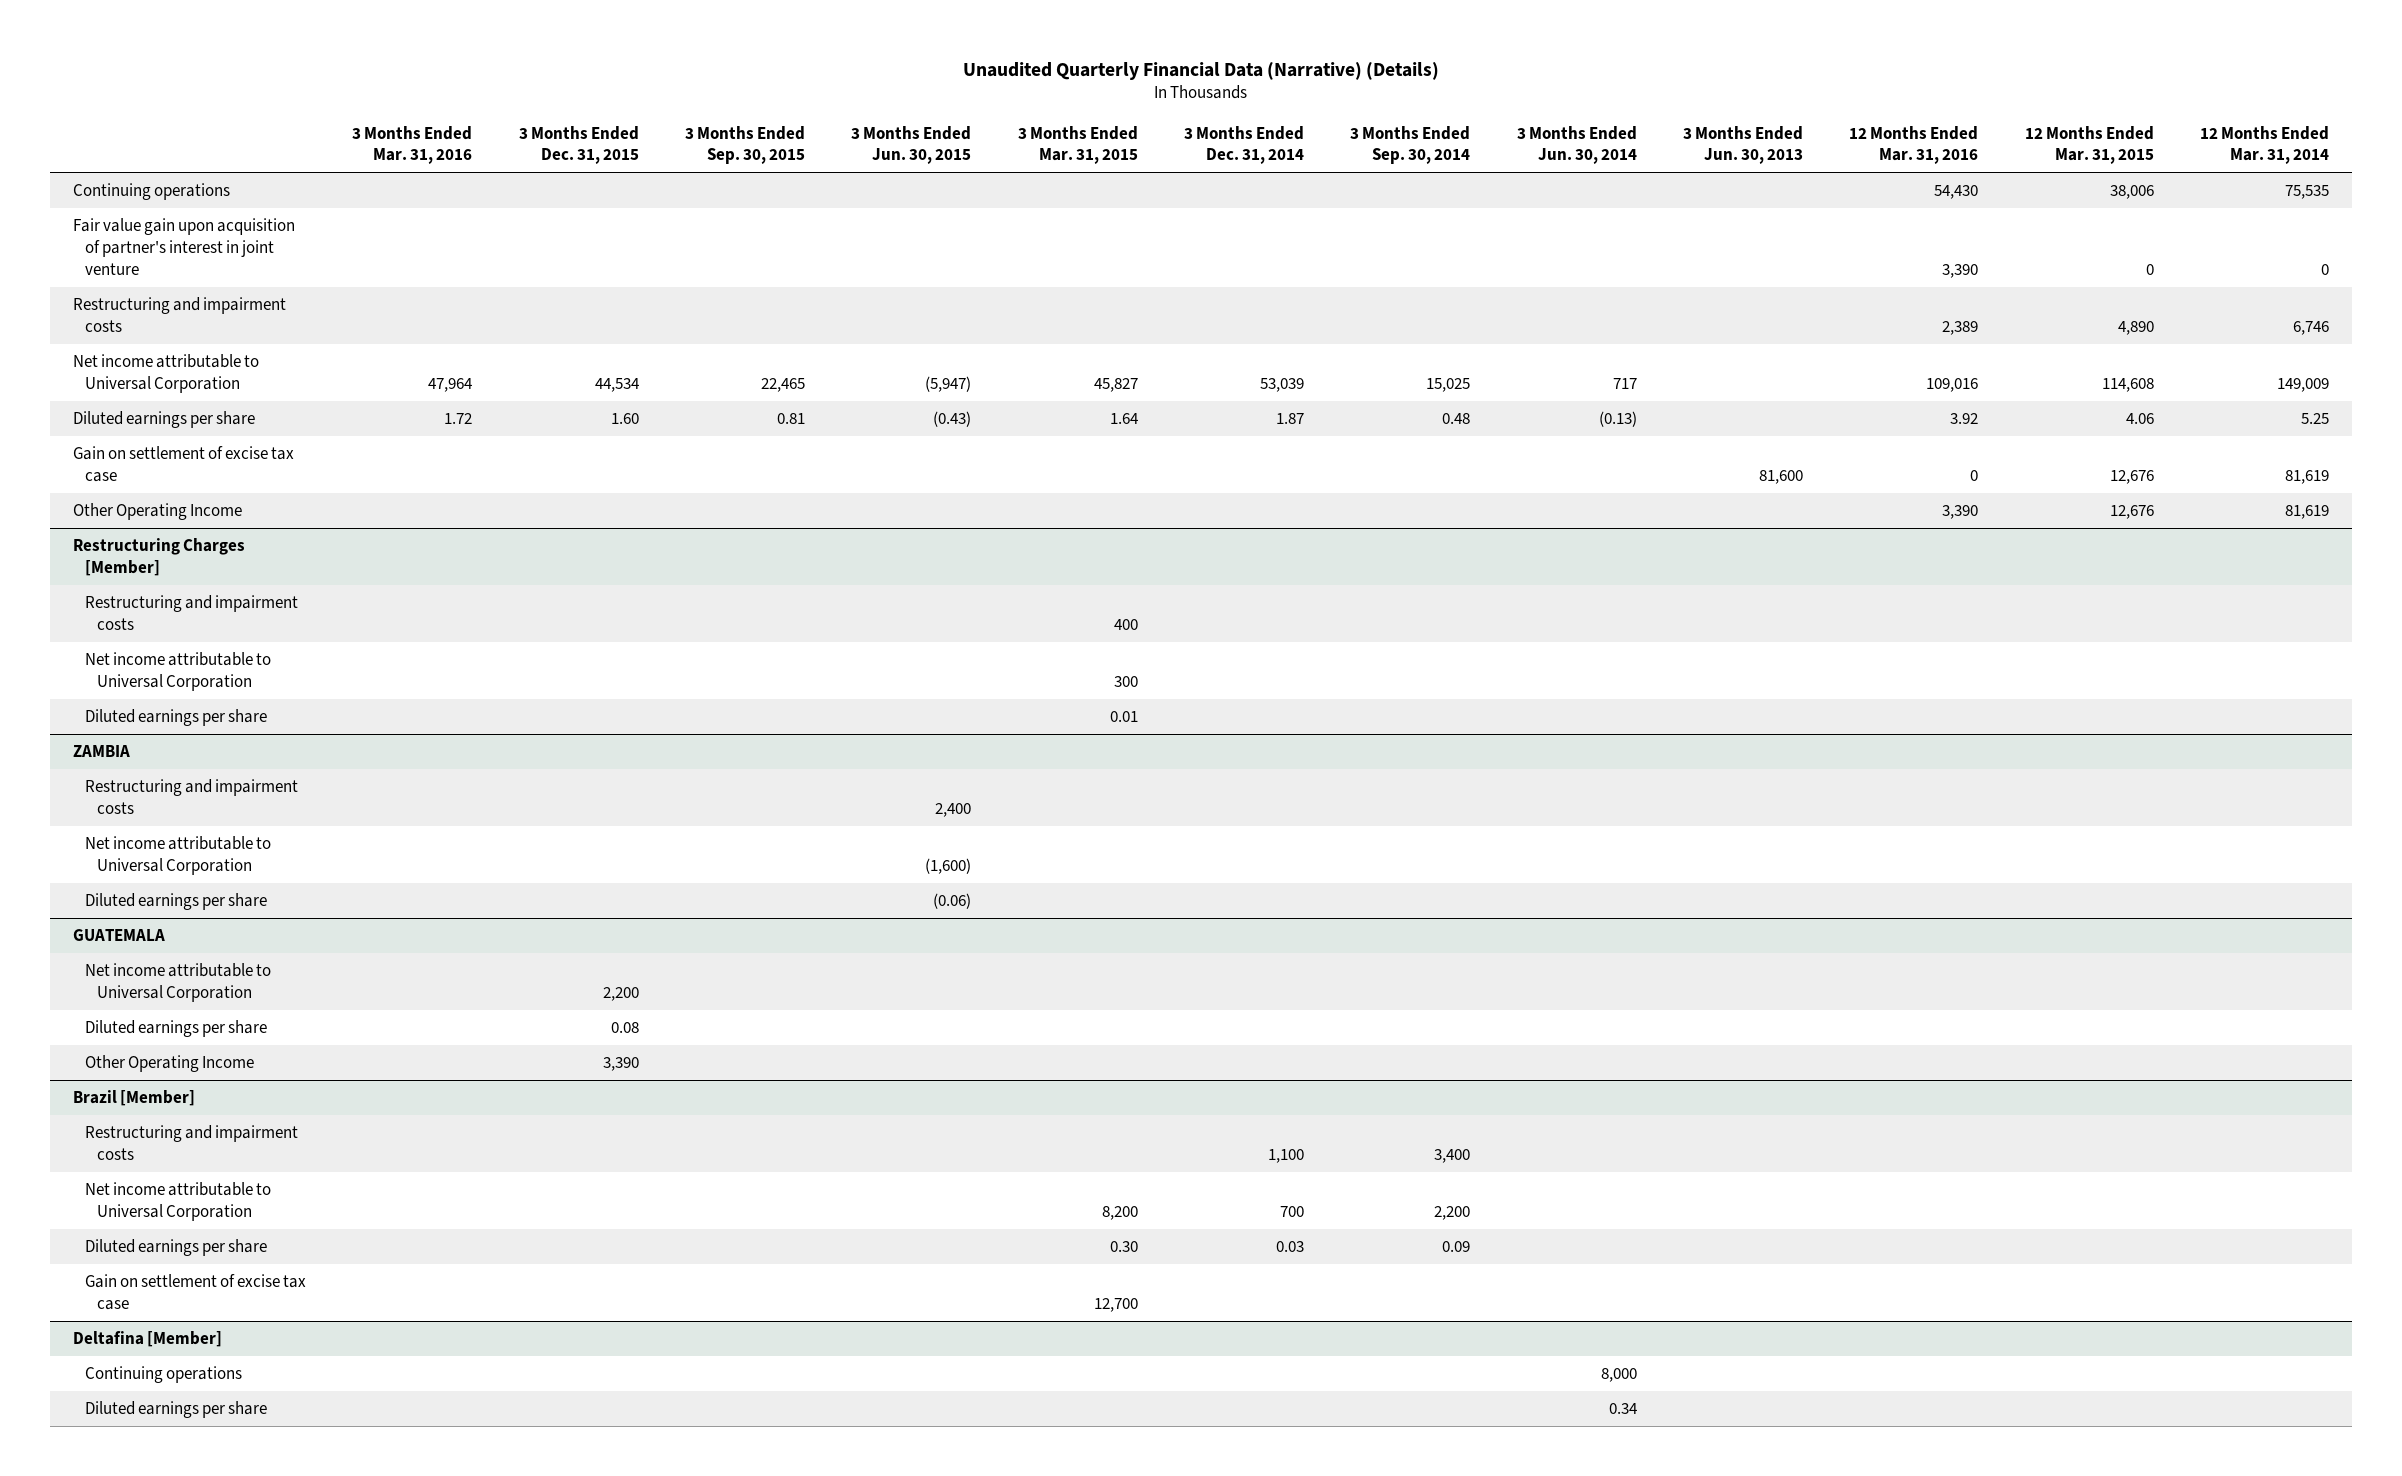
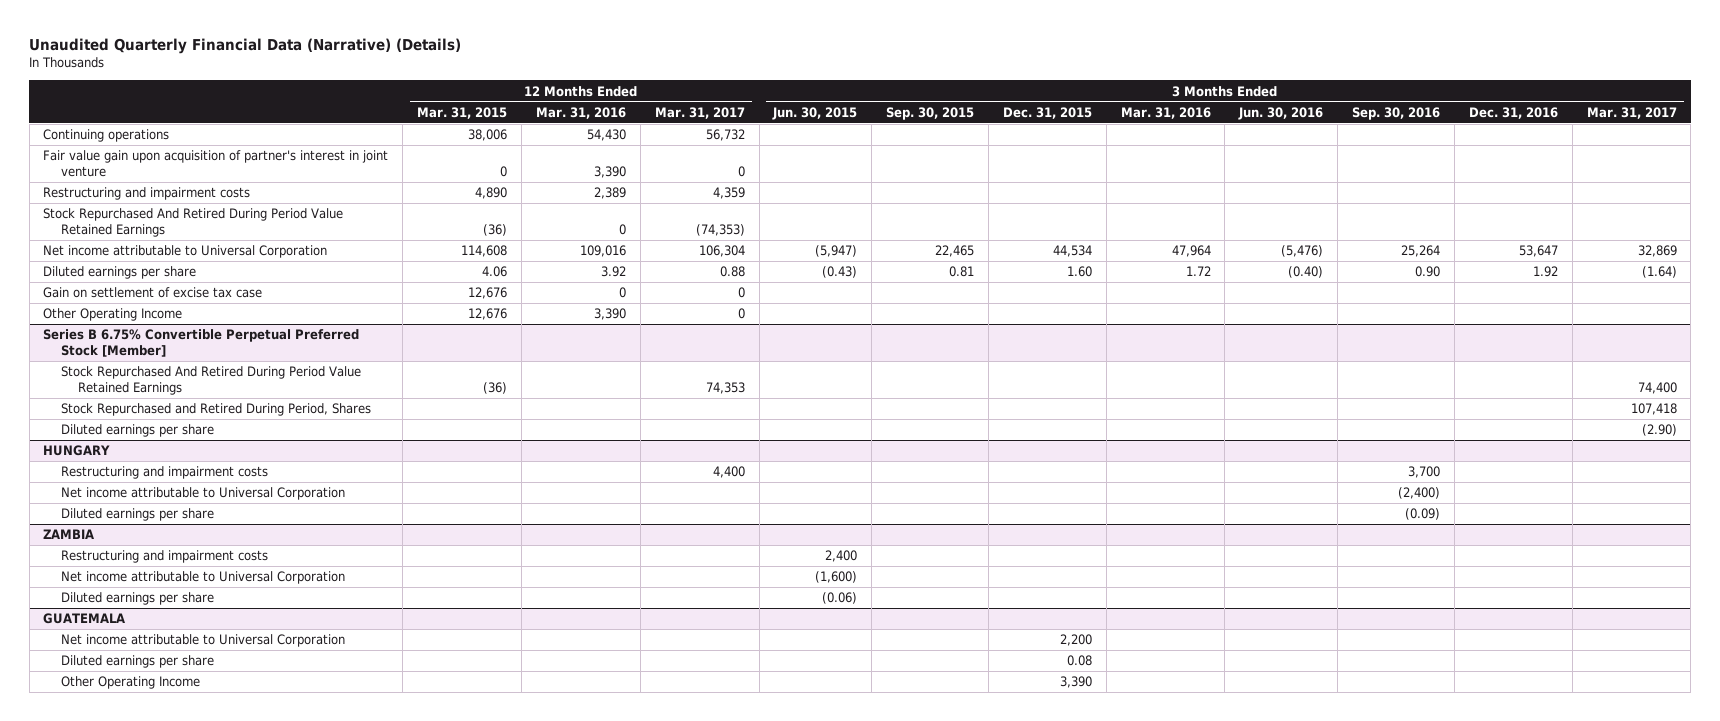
- | 3 Months Ended Mar. 31, 2016 | 3 Months Ended Dec. 31, 2015 | 3 Months Ended Sep. 30, 2015 | 3 Months Ended Jun. 30, 2015 | 3 Months Ended Mar. 31, 2015 | 3 Months Ended Dec. 31, 2014 | 3 Months Ended Sep. 30, 2014 | 3 Months Ended Jun. 30, 2014 | 3 Months Ended Jun. 30, 2013 | 12 Months Ended Mar. 31, 2016 | 12 Months Ended Mar. 31, 2015 | 12 Months Ended Mar. 31, 2014
+ | 12 Months Ended Mar. 31, 2015 | 12 Months Ended Mar. 31, 2016 | 12 Months Ended Mar. 31, 2017 | 3 Months Ended Jun. 30, 2015 | 3 Months Ended Sep. 30, 2015 | 3 Months Ended Dec. 31, 2015 | 3 Months Ended Mar. 31, 2016 | 3 Months Ended Jun. 30, 2016 | 3 Months Ended Sep. 30, 2016 | 3 Months Ended Dec. 31, 2016 | 3 Months Ended Mar. 31, 2017
+ Stock Repurchased And Retired During Period Value Retained Earnings | (36) | 0 | (74,353) | | | | | | | |
- Restructuring Charges [Member]
- Restructuring and impairment costs | | | | | 400 | | | | | | |
- Net income attributable to Universal Corporation | | | | | 300 | | | | | | |
- Diluted earnings per share | | | | | 0.01 | | | | | | |
+ Series B 6.75% Convertible Perpetual Preferred Stock [Member]
+ Stock Repurchased And Retired During Period Value Retained Earnings | (36) | | 74,353 | | | | | | | | 74,400
+ Stock Repurchased and Retired During Period, Shares | | | | | | | | | | | 107,418
+ Diluted earnings per share | | | | | | | | | | | (2.90)
+ HUNGARY
+ Restructuring and impairment costs | | | 4,400 | | | | | | 3,700 | |
+ Net income attributable to Universal Corporation | | | | | | | | | (2,400) | |
+ Diluted earnings per share | | | | | | | | | (0.09) | |
- Brazil [Member]
- Restructuring and impairment costs | | | | | | 1,100 | 3,400 | | | | |
- Net income attributable to Universal Corporation | | | | | 8,200 | 700 | 2,200 | | | | |
- Diluted earnings per share | | | | | 0.30 | 0.03 | 0.09 | | | | |
- Gain on settlement of excise tax case | | | | | 12,700 | | | | | | |
- Deltafina [Member]
- Continuing operations | | | | | | | | 8,000 | | | |
- Diluted earnings per share | | | | | | | | 0.34 | | | |

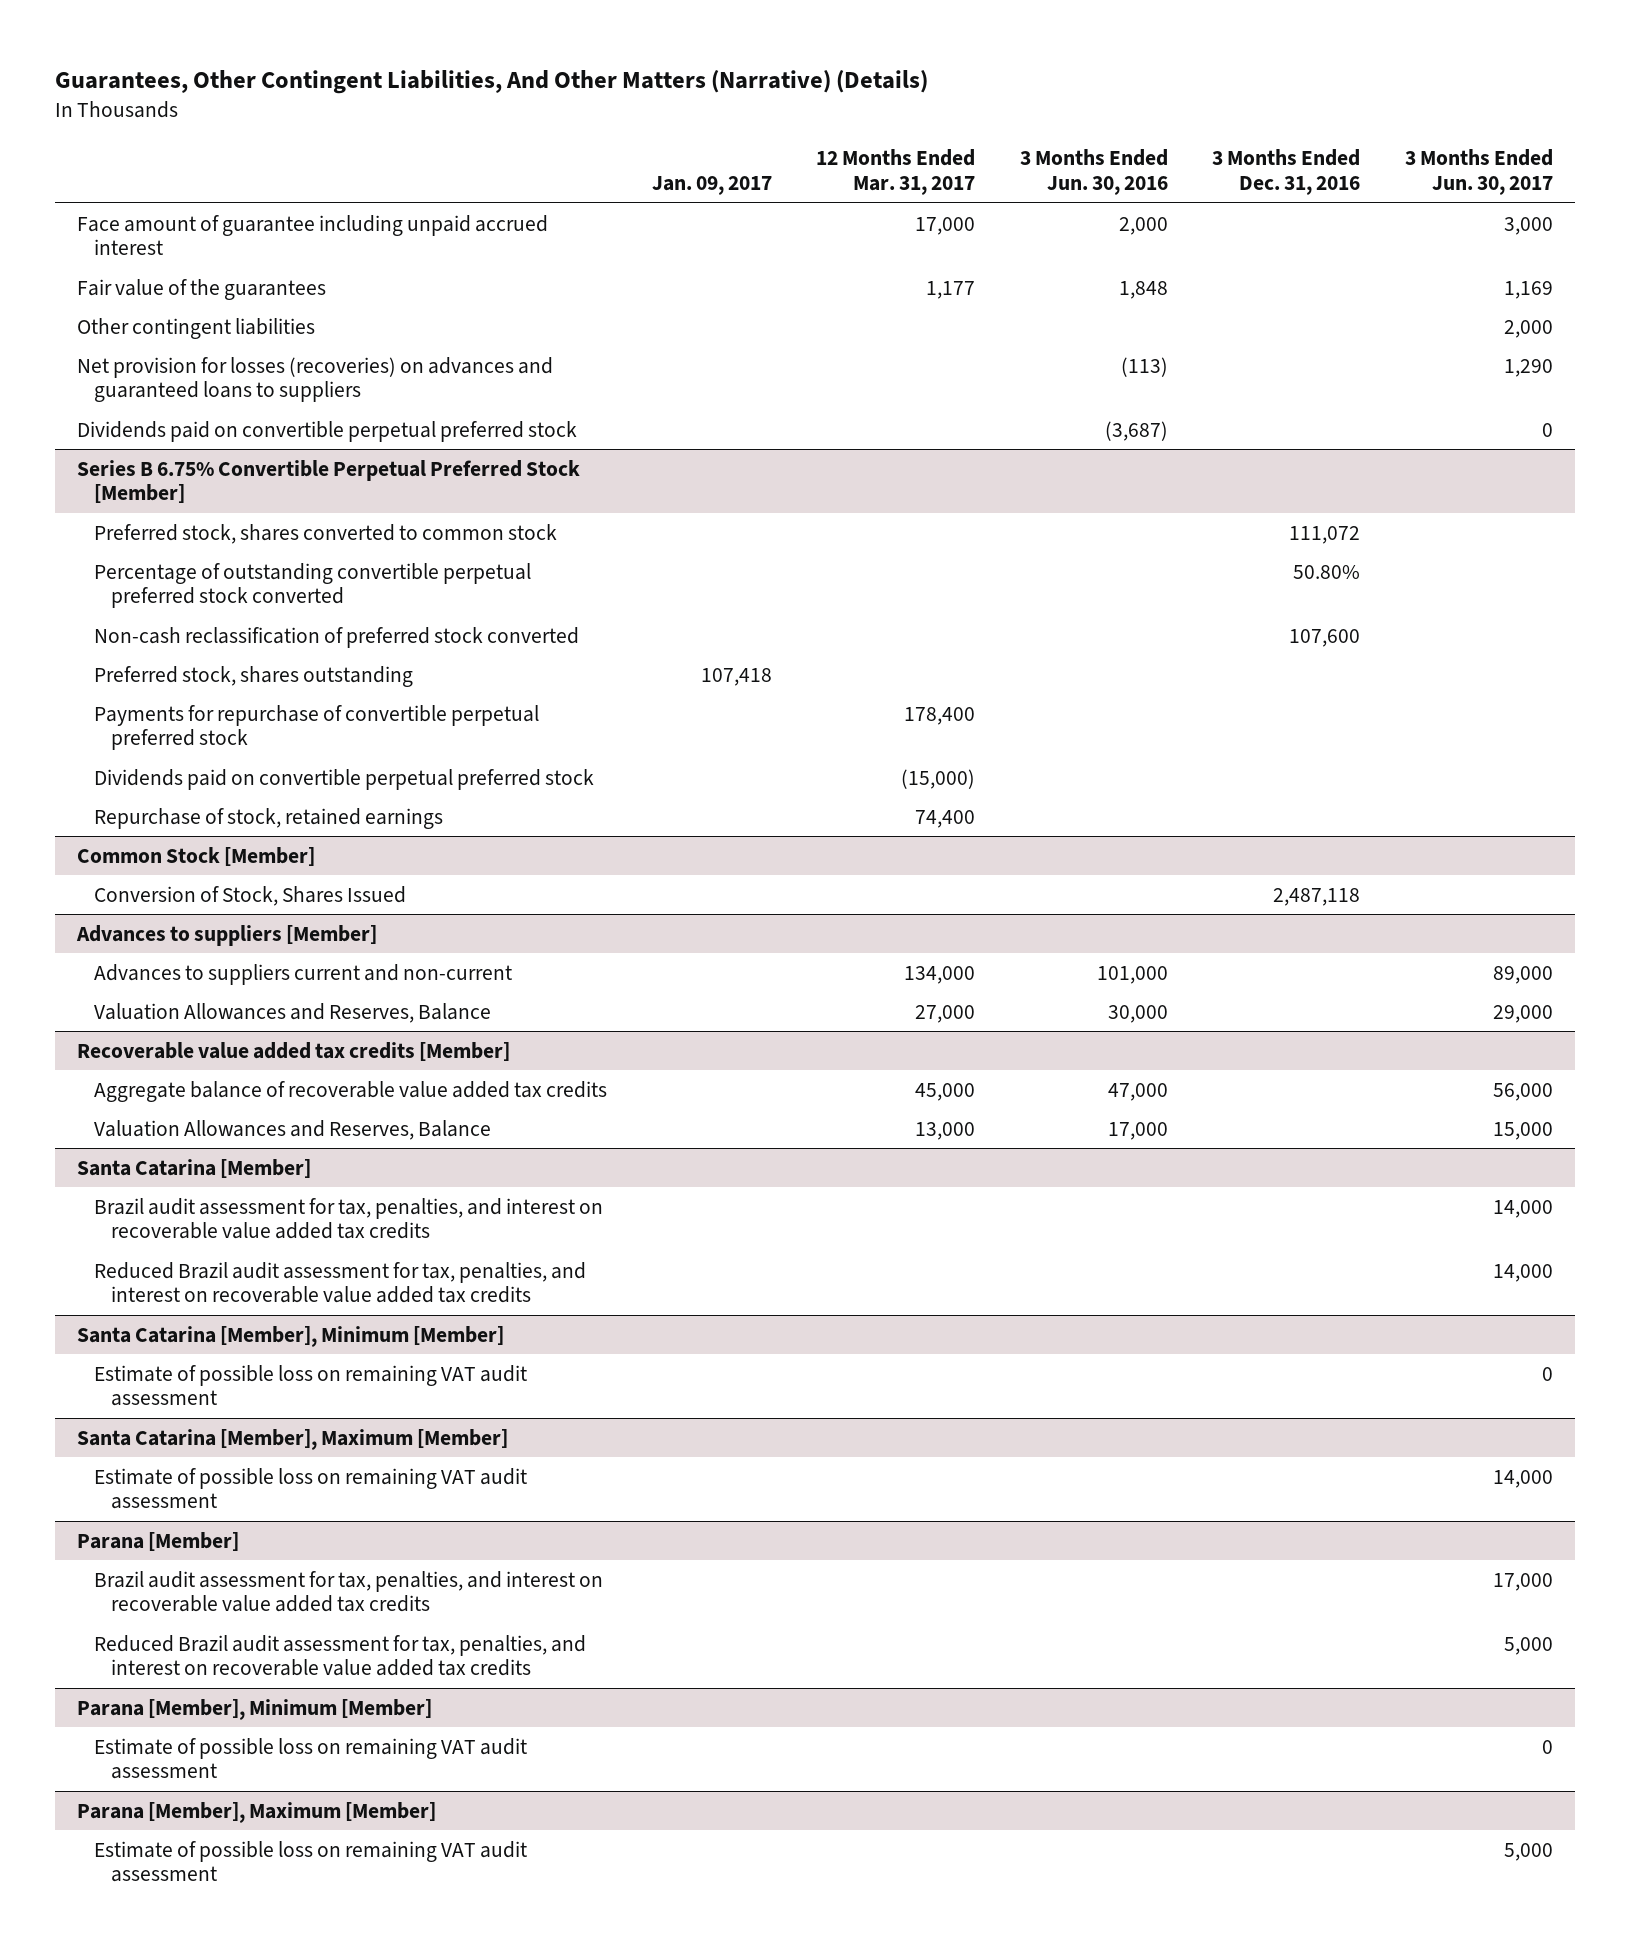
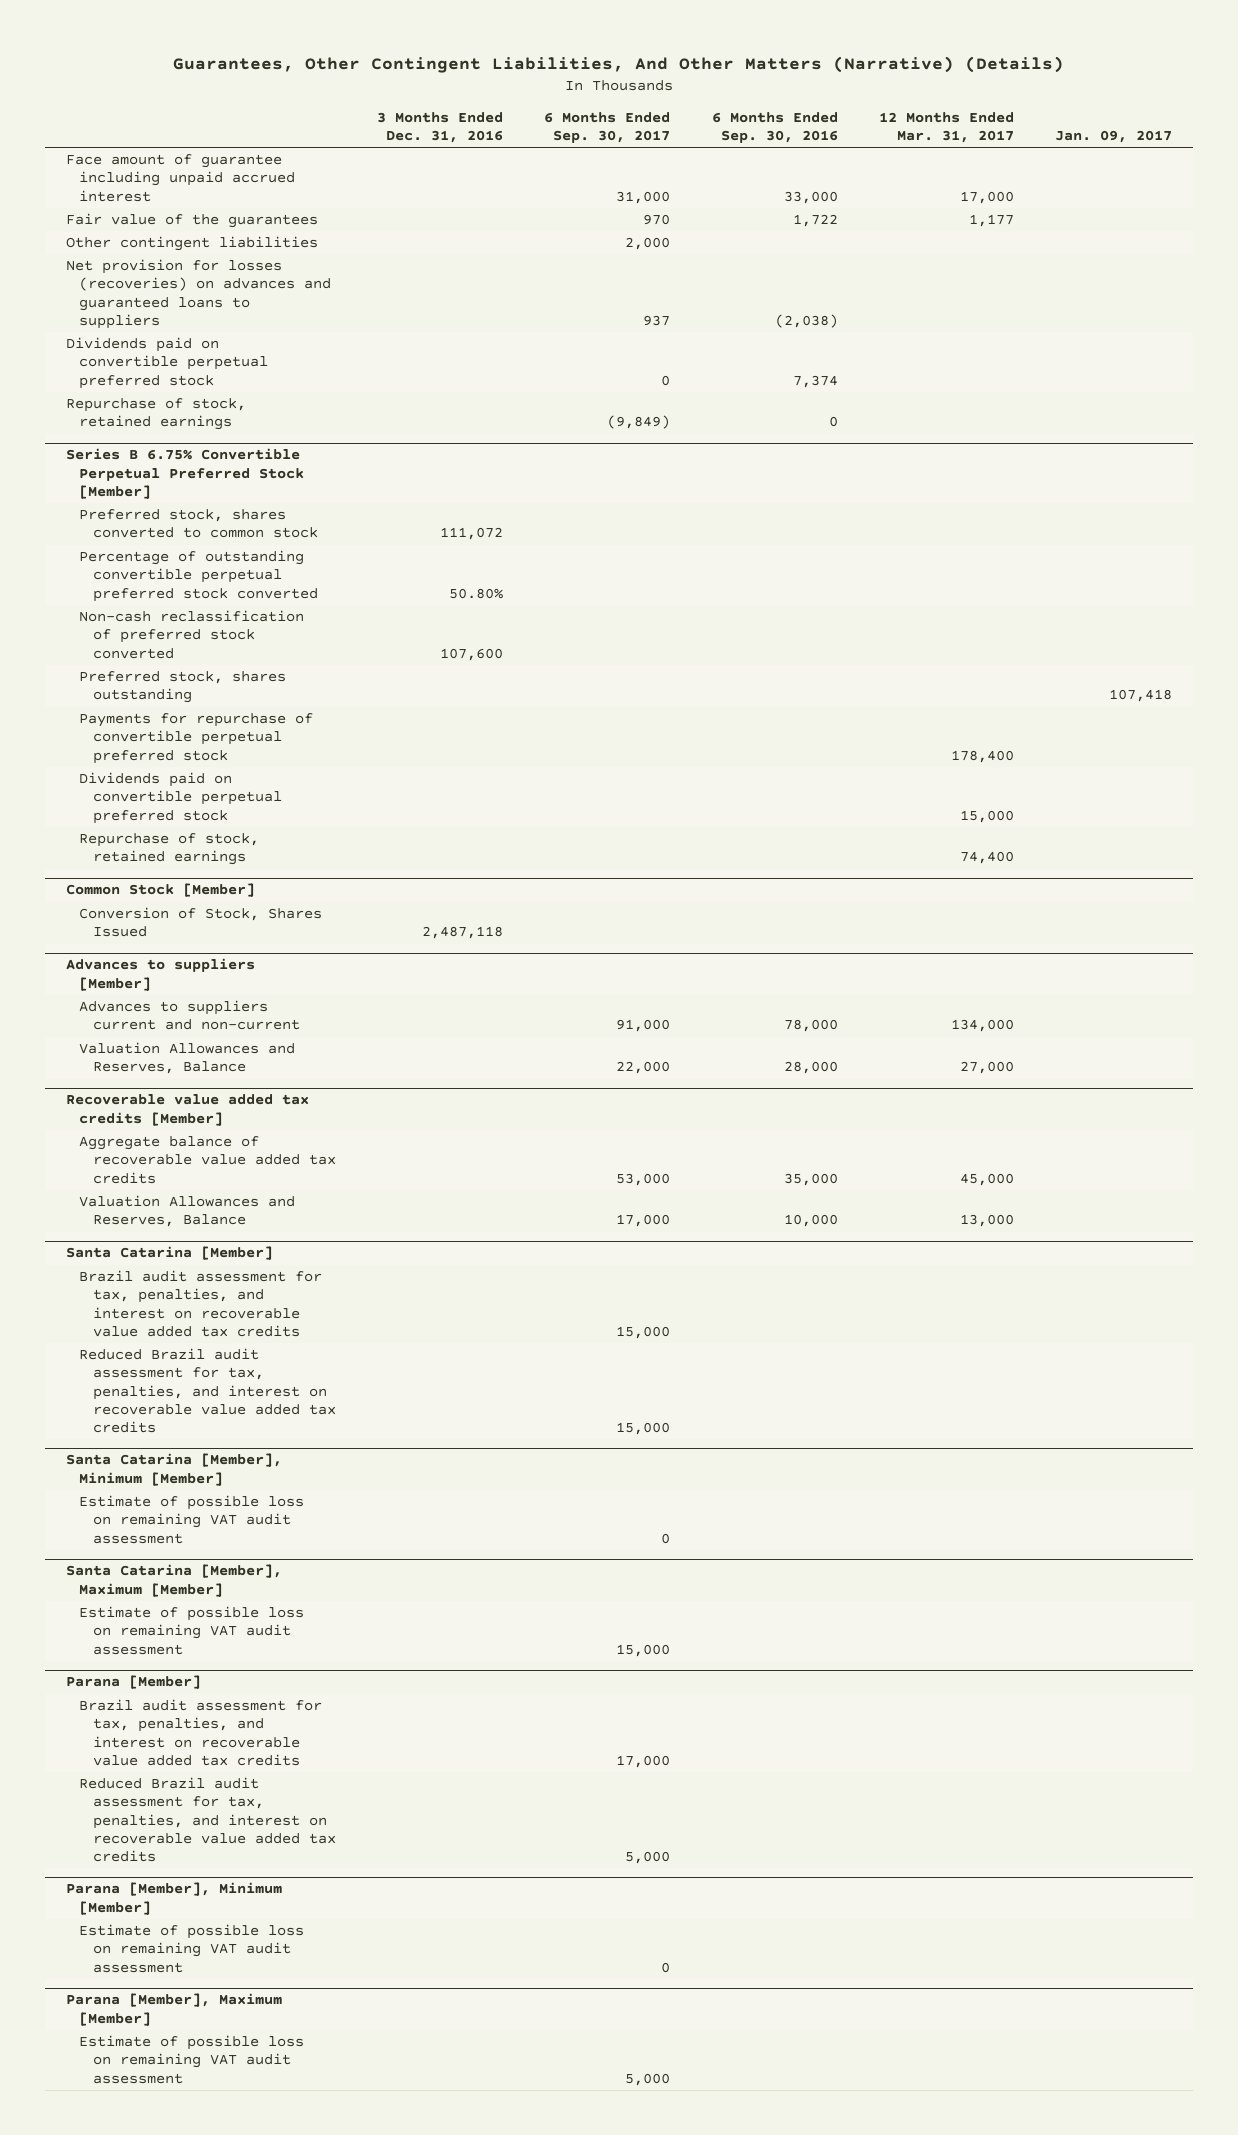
- | Jan. 09, 2017 | 12 Months Ended Mar. 31, 2017 | 3 Months Ended Jun. 30, 2016 | 3 Months Ended Dec. 31, 2016 | 3 Months Ended Jun. 30, 2017
+ | 3 Months Ended Dec. 31, 2016 | 6 Months Ended Sep. 30, 2017 | 6 Months Ended Sep. 30, 2016 | 12 Months Ended Mar. 31, 2017 | Jan. 09, 2017
+ Repurchase of stock, retained earnings | | (9,849) | 0 | |
@ Series B 6.75% Convertible Perpetual Preferred Stock [Member]
- Dividends paid on convertible perpetual preferred stock | | (15,000) | | |
+ Dividends paid on convertible perpetual preferred stock | | | | 15,000 |

